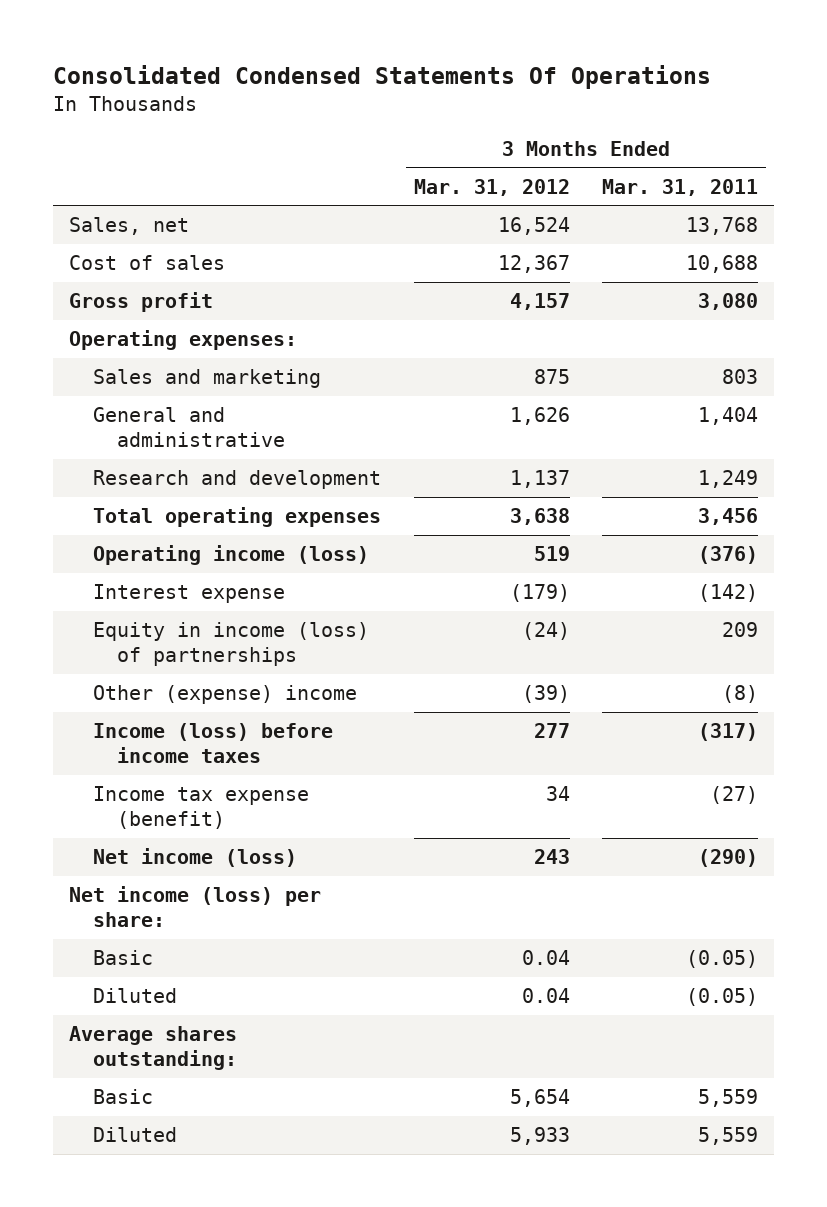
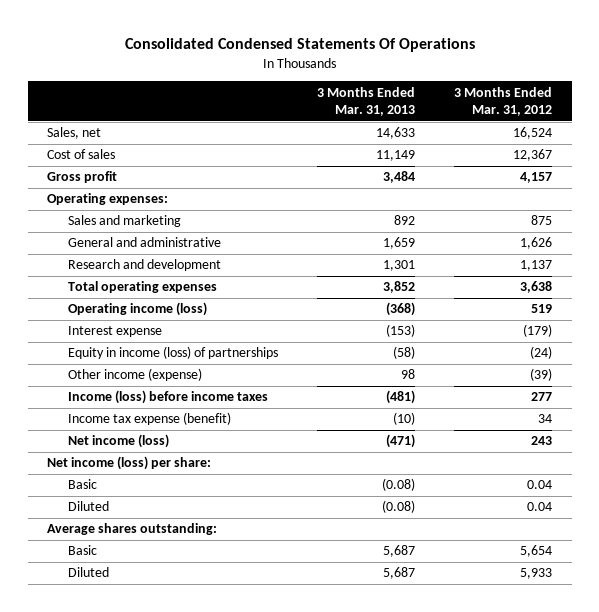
- | 3 Months Ended Mar. 31, 2012 | 3 Months Ended Mar. 31, 2011
+ | 3 Months Ended Mar. 31, 2013 | 3 Months Ended Mar. 31, 2012
- Other (expense) income | (39) | (8)
+ Other income (expense) | 98 | (39)

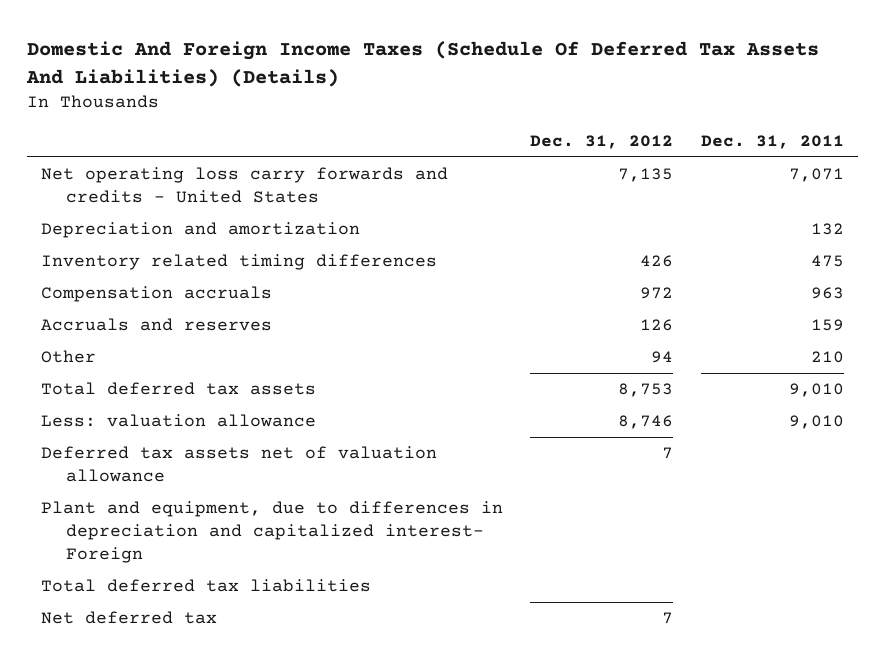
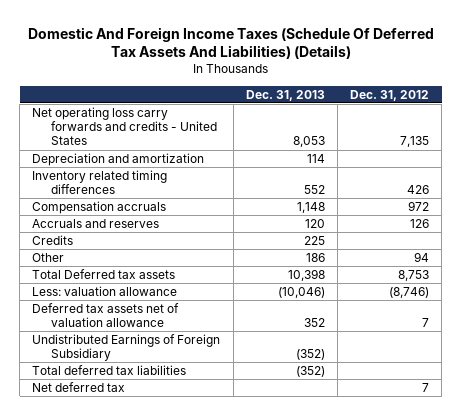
- | Dec. 31, 2012 | Dec. 31, 2011
+ | Dec. 31, 2013 | Dec. 31, 2012
+ Credits | 225 |
- Total deferred tax assets | 8,753 | 9,010
- Less: valuation allowance | 8,746 | 9,010
+ Total Deferred tax assets | 10,398 | 8,753
+ Less: valuation allowance | (10,046) | (8,746)
- Plant and equipment, due to differences in depreciation and capitalized interest- Foreign
+ Undistributed Earnings of Foreign Subsidiary | (352) |

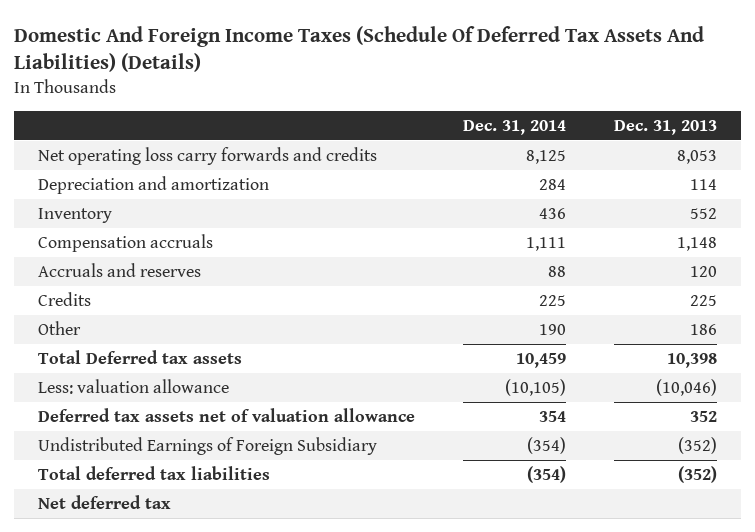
- | Dec. 31, 2013 | Dec. 31, 2012
+ | Dec. 31, 2014 | Dec. 31, 2013
- Net operating loss carry forwards and credits - United States | 8,053 | 7,135
+ Net operating loss carry forwards and credits | 8,125 | 8,053
- Inventory related timing differences | 552 | 426
+ Inventory | 436 | 552

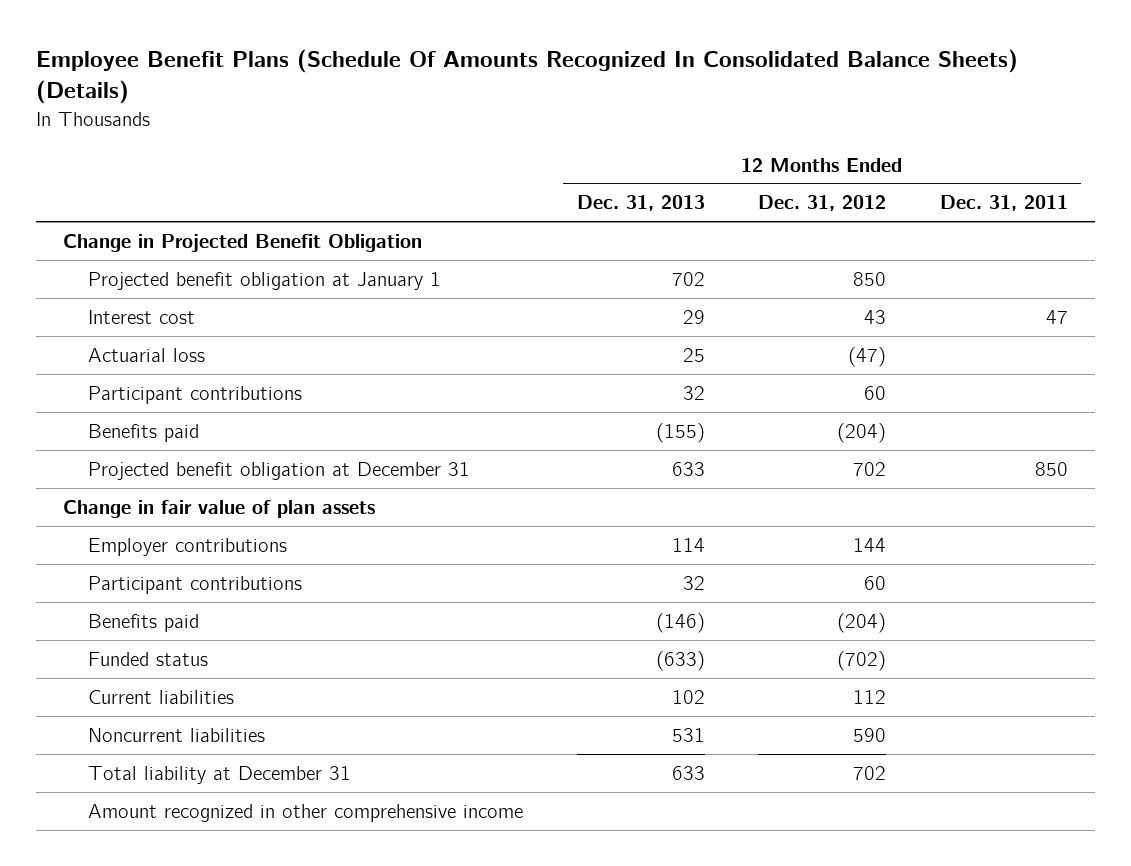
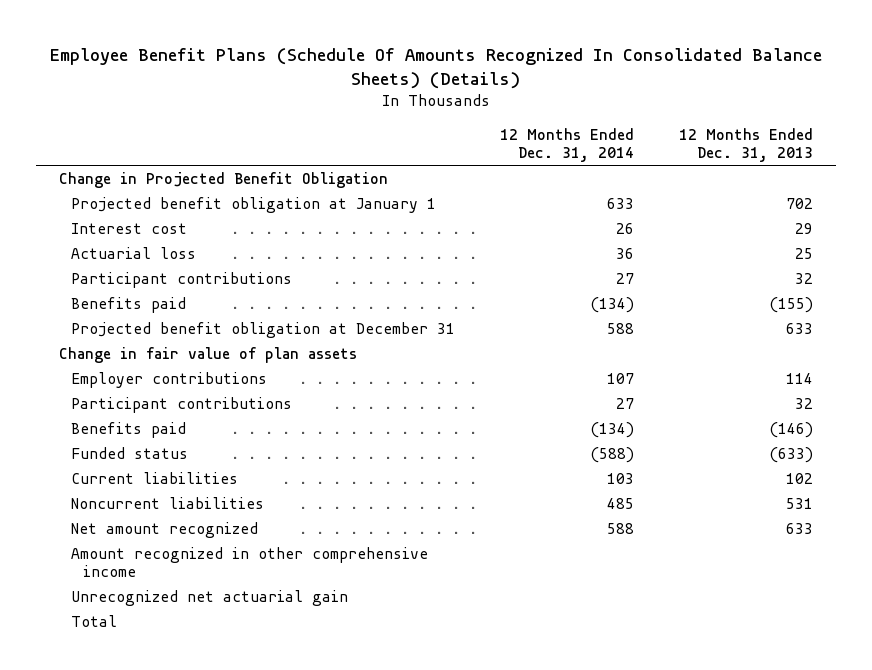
- | 12 Months Ended Dec. 31, 2013 | 12 Months Ended Dec. 31, 2012 | 12 Months Ended Dec. 31, 2011
+ | 12 Months Ended Dec. 31, 2014 | 12 Months Ended Dec. 31, 2013
- Total liability at December 31 | 633 | 702 |
+ Net amount recognized | 588 | 633
+ Unrecognized net actuarial gain
+ Total

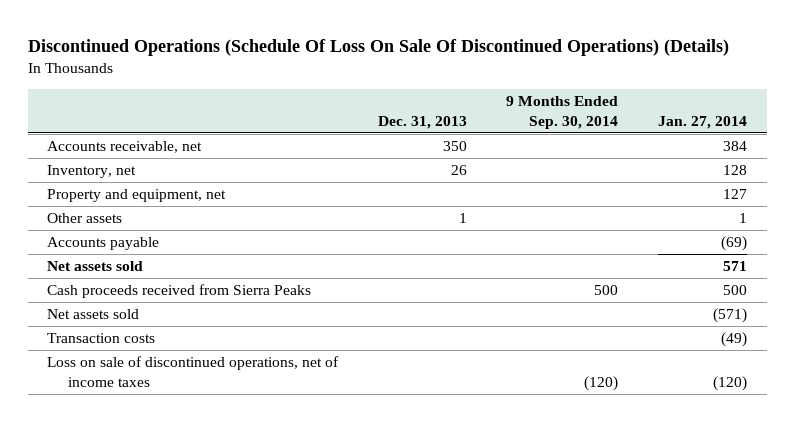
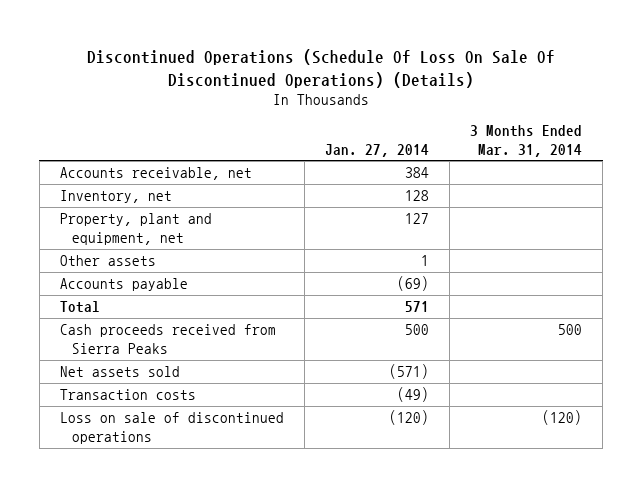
- | Dec. 31, 2013 | 9 Months Ended Sep. 30, 2014 | Jan. 27, 2014
+ | Jan. 27, 2014 | 3 Months Ended Mar. 31, 2014
- Property and equipment, net | | | 127
+ Property, plant and equipment, net | 127 |
- Net assets sold | | | 571
+ Total | 571 |
- Loss on sale of discontinued operations, net of income taxes | | (120) | (120)
+ Loss on sale of discontinued operations | (120) | (120)

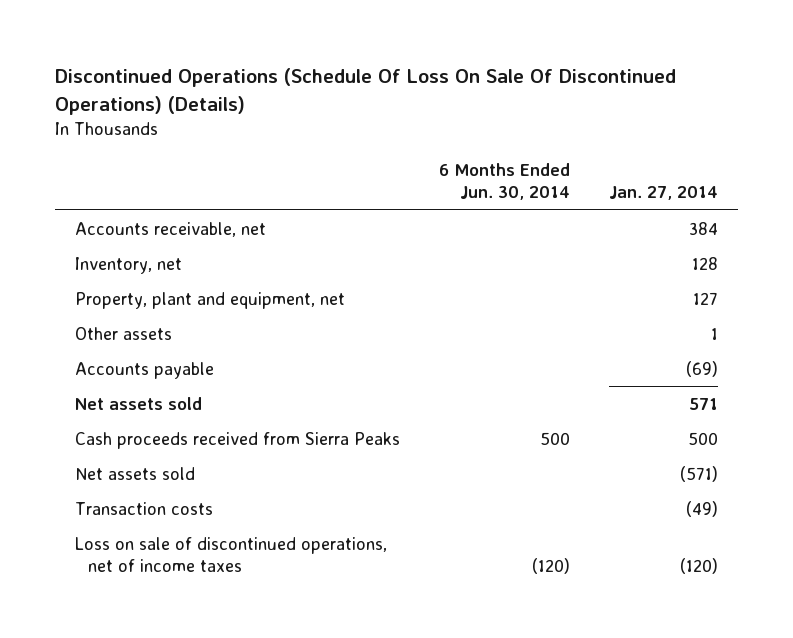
- | Jan. 27, 2014 | 3 Months Ended Mar. 31, 2014
+ | 6 Months Ended Jun. 30, 2014 | Jan. 27, 2014
- Total | 571 |
+ Net assets sold | | 571
- Loss on sale of discontinued operations | (120) | (120)
+ Loss on sale of discontinued operations, net of income taxes | (120) | (120)

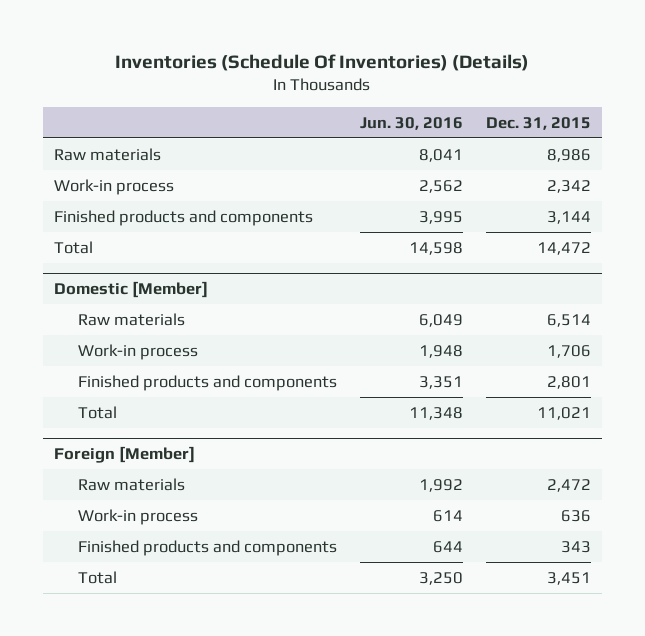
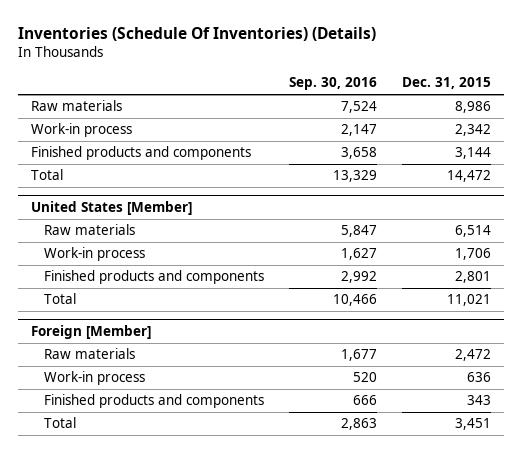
- | Jun. 30, 2016 | Dec. 31, 2015
+ | Sep. 30, 2016 | Dec. 31, 2015
- Domestic [Member]
+ United States [Member]

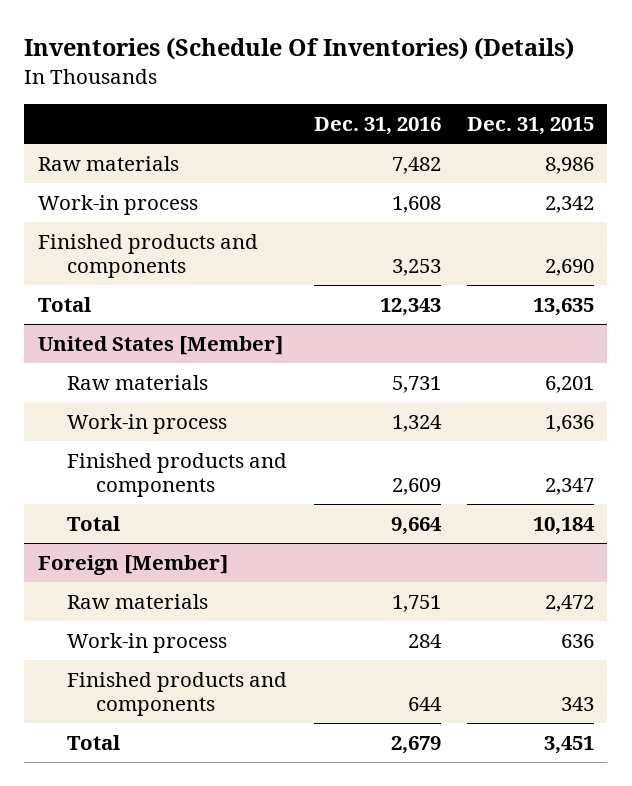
- | Sep. 30, 2016 | Dec. 31, 2015
+ | Dec. 31, 2016 | Dec. 31, 2015
- Finished products and components | 3,658 | 3,144
- Total | 13,329 | 14,472
+ Finished products and components | 3,253 | 2,690
+ Total | 12,343 | 13,635
@ United States [Member]
- Raw materials | 5,847 | 6,514
- Work-in process | 1,627 | 1,706
- Finished products and components | 2,992 | 2,801
- Total | 10,466 | 11,021
+ Raw materials | 5,731 | 6,201
+ Work-in process | 1,324 | 1,636
+ Finished products and components | 2,609 | 2,347
+ Total | 9,664 | 10,184

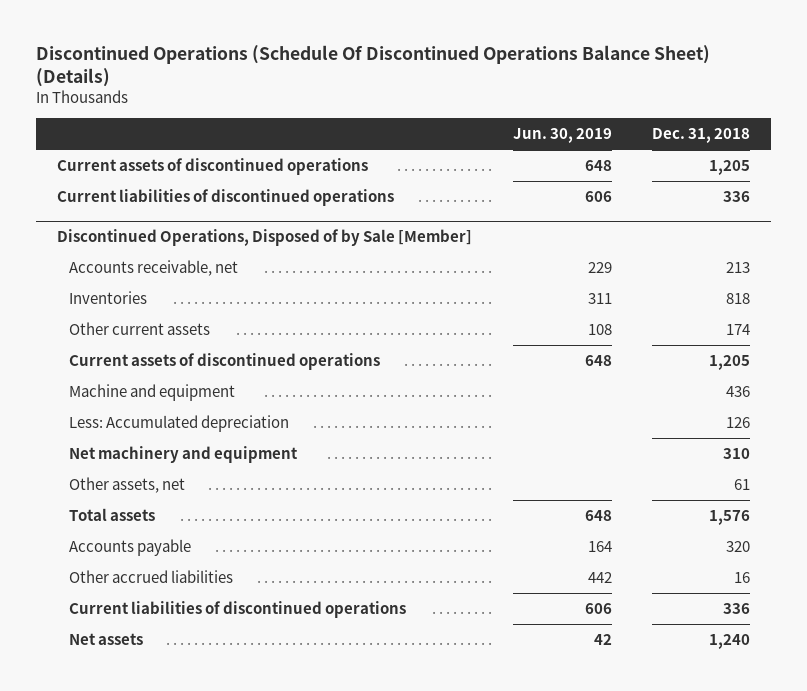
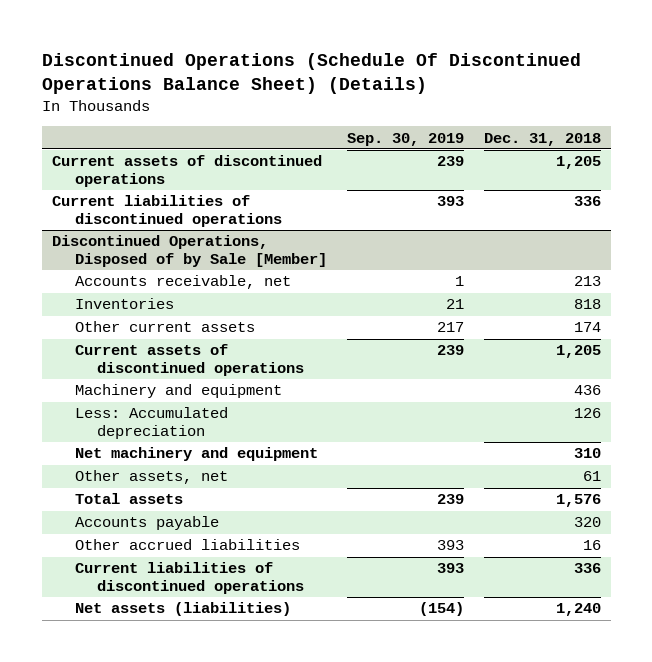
- | Jun. 30, 2019 | Dec. 31, 2018
+ | Sep. 30, 2019 | Dec. 31, 2018
@ Discontinued Operations, Disposed of by Sale [Member]
- Machine and equipment | | 436
+ Machinery and equipment | | 436
- Net assets | 42 | 1,240
+ Net assets (liabilities) | (154) | 1,240

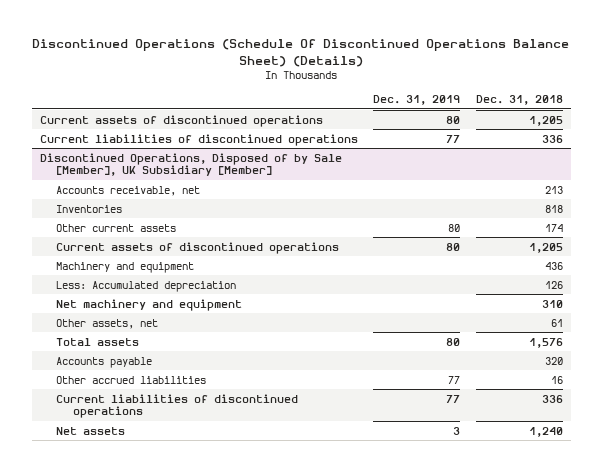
- | Sep. 30, 2019 | Dec. 31, 2018
+ | Dec. 31, 2019 | Dec. 31, 2018
- Discontinued Operations, Disposed of by Sale [Member]
+ Discontinued Operations, Disposed of by Sale [Member], UK Subsidiary [Member]
- Net assets (liabilities) | (154) | 1,240
+ Net assets | 3 | 1,240

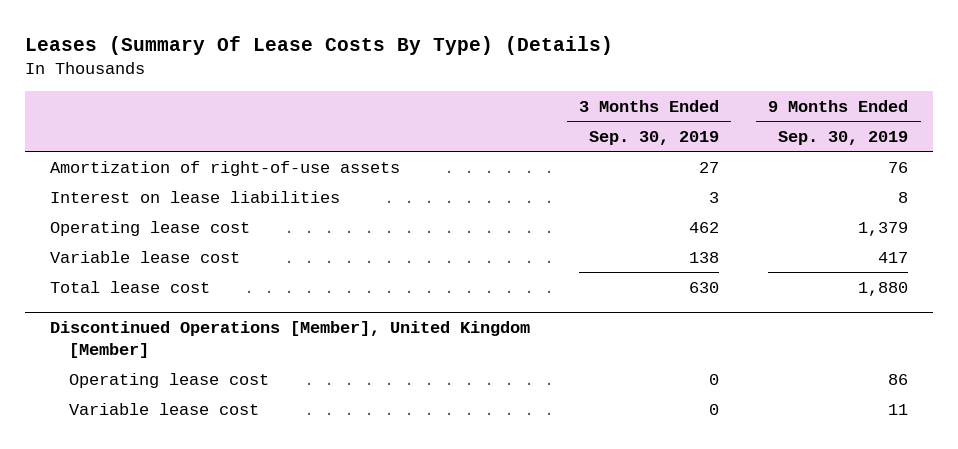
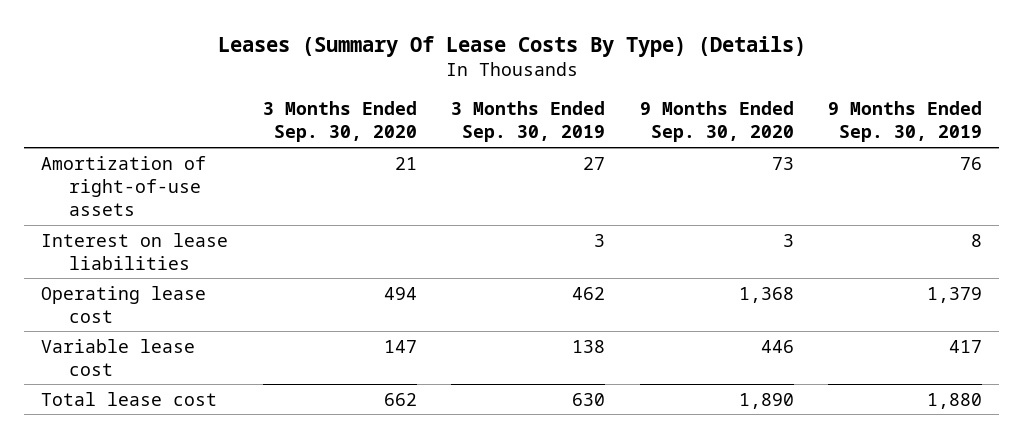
- | 3 Months Ended Sep. 30, 2019 | 9 Months Ended Sep. 30, 2019
+ | 3 Months Ended Sep. 30, 2020 | 3 Months Ended Sep. 30, 2019 | 9 Months Ended Sep. 30, 2020 | 9 Months Ended Sep. 30, 2019
- Discontinued Operations [Member], United Kingdom [Member]
- Operating lease cost | 0 | 86
- Variable lease cost | 0 | 11

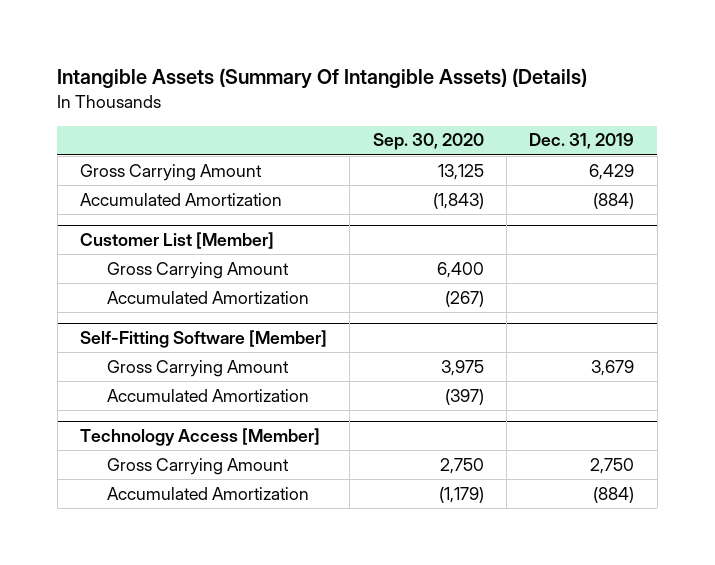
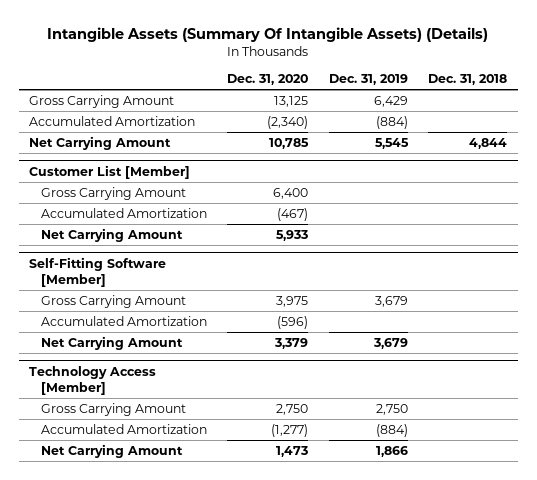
- | Sep. 30, 2020 | Dec. 31, 2019
+ | Dec. 31, 2020 | Dec. 31, 2019 | Dec. 31, 2018
+ Net Carrying Amount | 10,785 | 5,545 | 4,844
@ Customer List [Member]
+ Net Carrying Amount | 5,933 | |
@ Self-Fitting Software [Member]
+ Net Carrying Amount | 3,379 | 3,679 |
@ Technology Access [Member]
+ Net Carrying Amount | 1,473 | 1,866 |

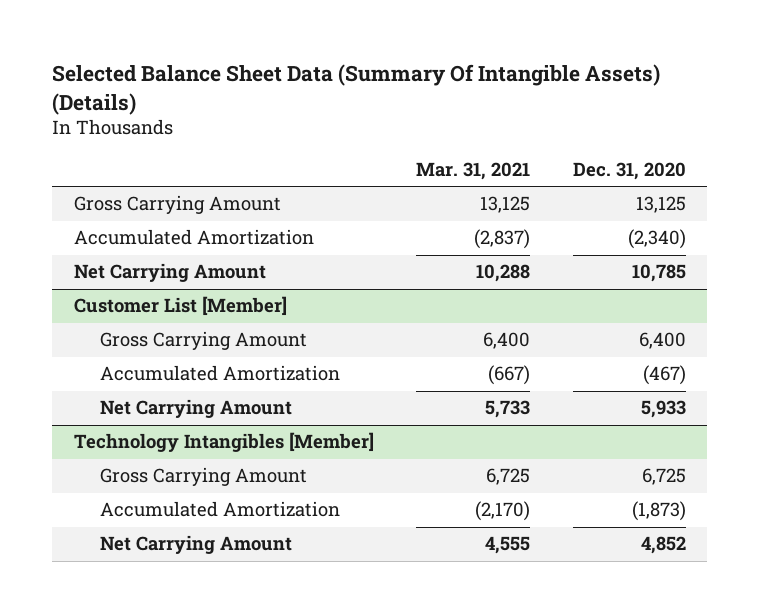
- Intangible Assets (Summary Of Intangible Assets) (Details)
+ Selected Balance Sheet Data (Summary Of Intangible Assets) (Details)
- | Dec. 31, 2020 | Dec. 31, 2019 | Dec. 31, 2018
+ | Mar. 31, 2021 | Dec. 31, 2020
- Self-Fitting Software [Member]
- Gross Carrying Amount | 3,975 | 3,679 |
- Accumulated Amortization | (596) | |
- Net Carrying Amount | 3,379 | 3,679 |
- Technology Access [Member]
- Gross Carrying Amount | 2,750 | 2,750 |
- Accumulated Amortization | (1,277) | (884) |
- Net Carrying Amount | 1,473 | 1,866 |
+ Technology Intangibles [Member]
+ Gross Carrying Amount | 6,725 | 6,725
+ Accumulated Amortization | (2,170) | (1,873)
+ Net Carrying Amount | 4,555 | 4,852

